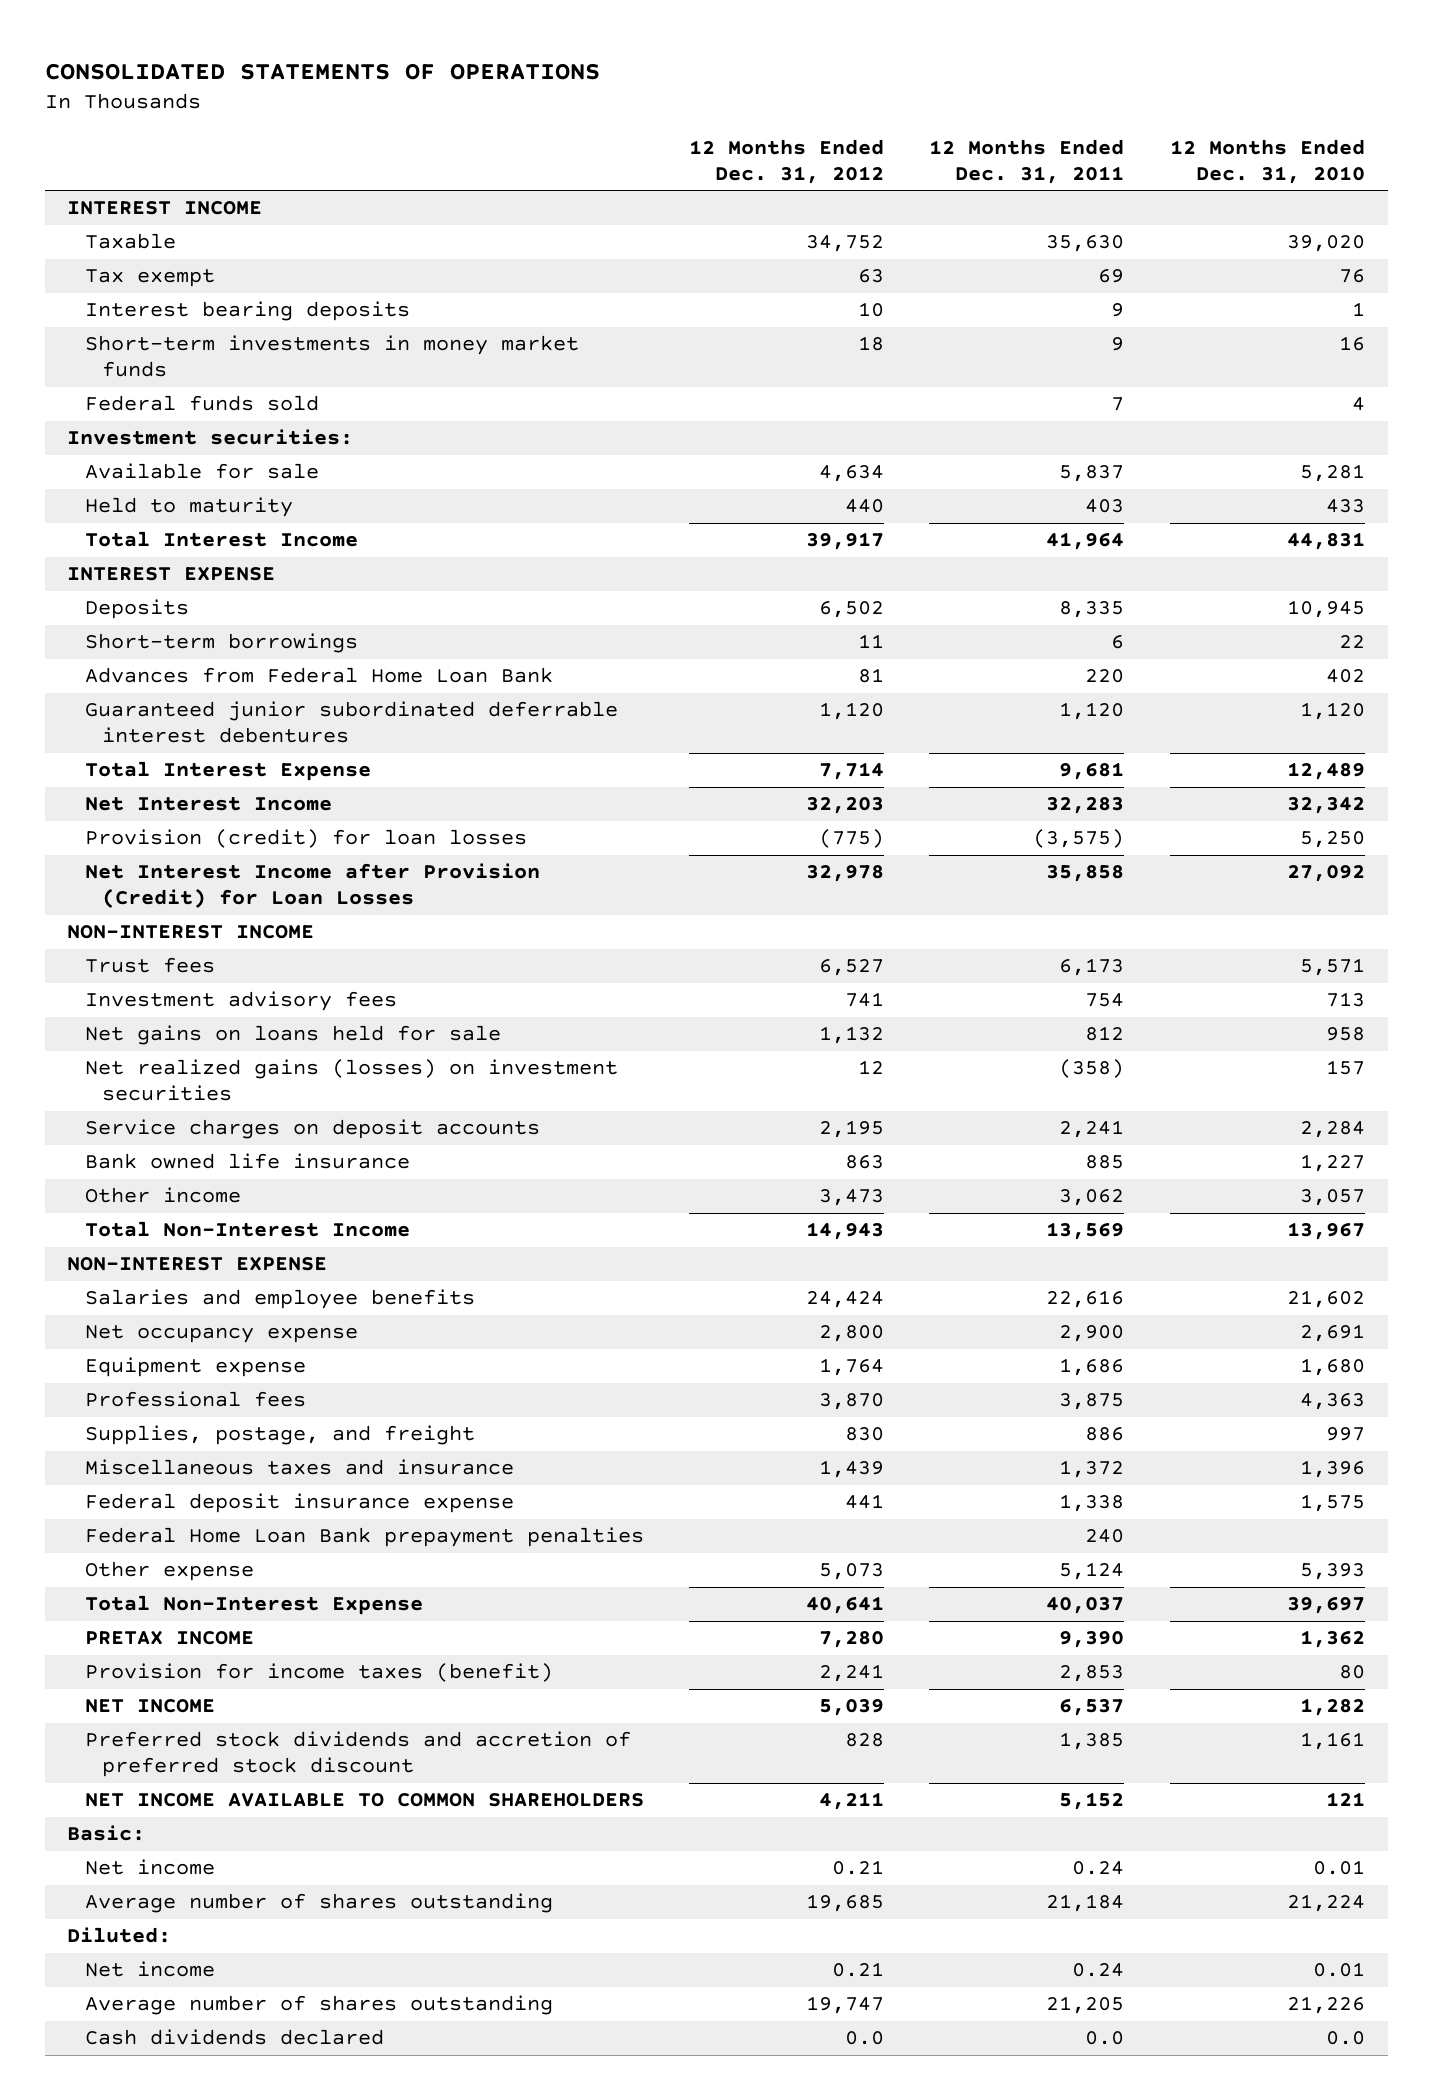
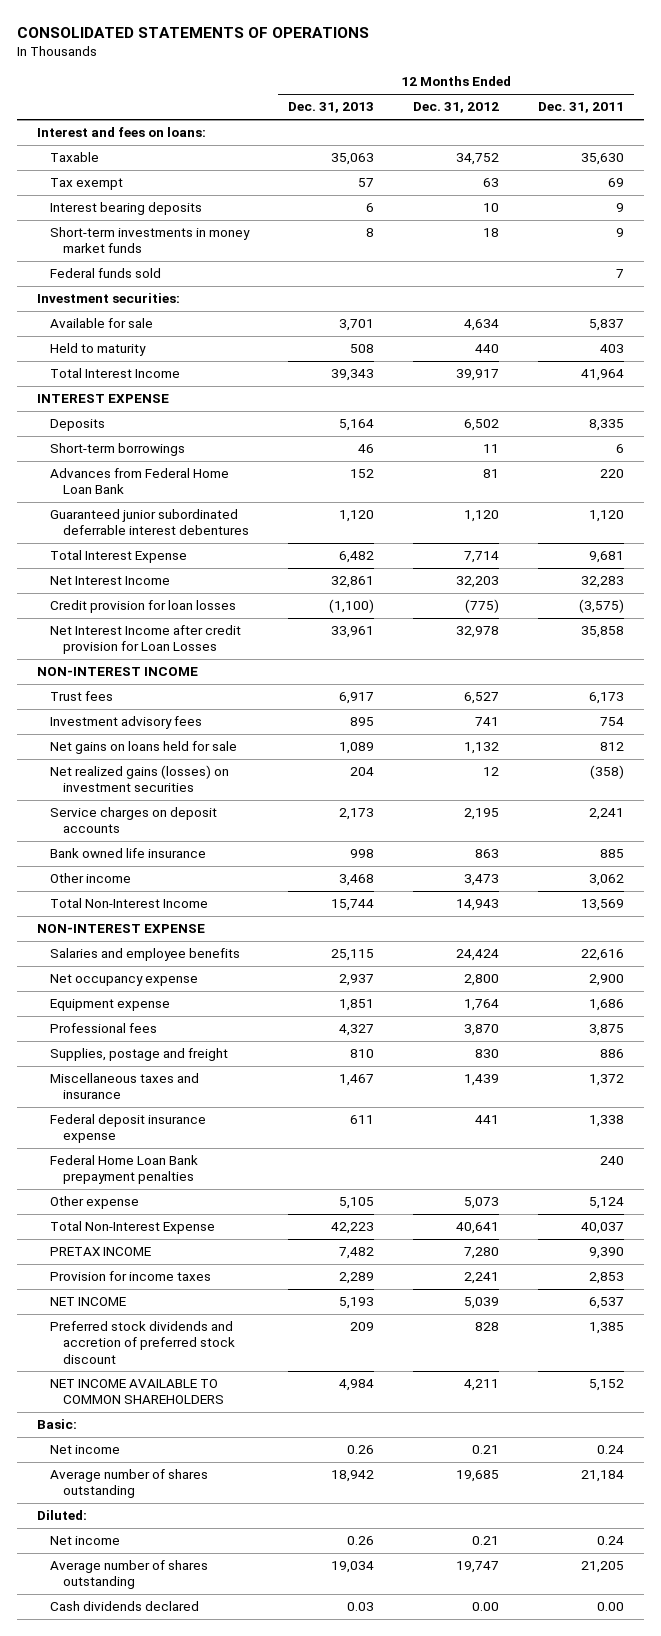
- | 12 Months Ended Dec. 31, 2012 | 12 Months Ended Dec. 31, 2011 | 12 Months Ended Dec. 31, 2010
+ | 12 Months Ended Dec. 31, 2013 | 12 Months Ended Dec. 31, 2012 | 12 Months Ended Dec. 31, 2011
- INTEREST INCOME
+ Interest and fees on loans:
- Provision (credit) for loan losses | (775) | (3,575) | 5,250
- Net Interest Income after Provision (Credit) for Loan Losses | 32,978 | 35,858 | 27,092
+ Credit provision for loan losses | (1,100) | (775) | (3,575)
+ Net Interest Income after credit provision for Loan Losses | 33,961 | 32,978 | 35,858
- Supplies, postage, and freight | 830 | 886 | 997
+ Supplies, postage and freight | 810 | 830 | 886
- Provision for income taxes (benefit) | 2,241 | 2,853 | 80
+ Provision for income taxes | 2,289 | 2,241 | 2,853
- Cash dividends declared | 0.0 | 0.0 | 0.0
+ Cash dividends declared | 0.03 | 0.00 | 0.00

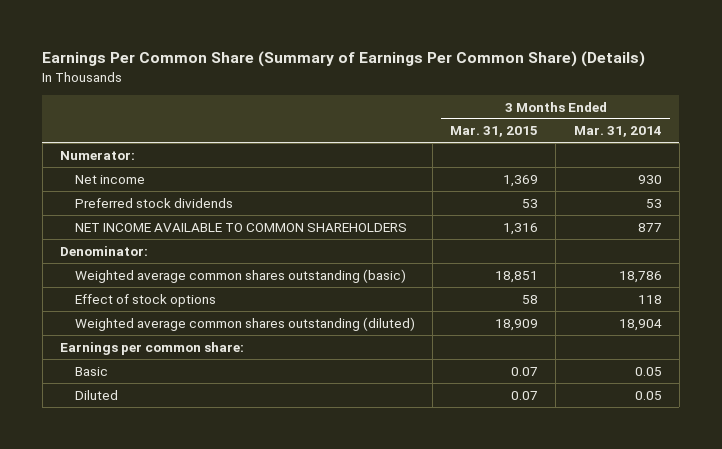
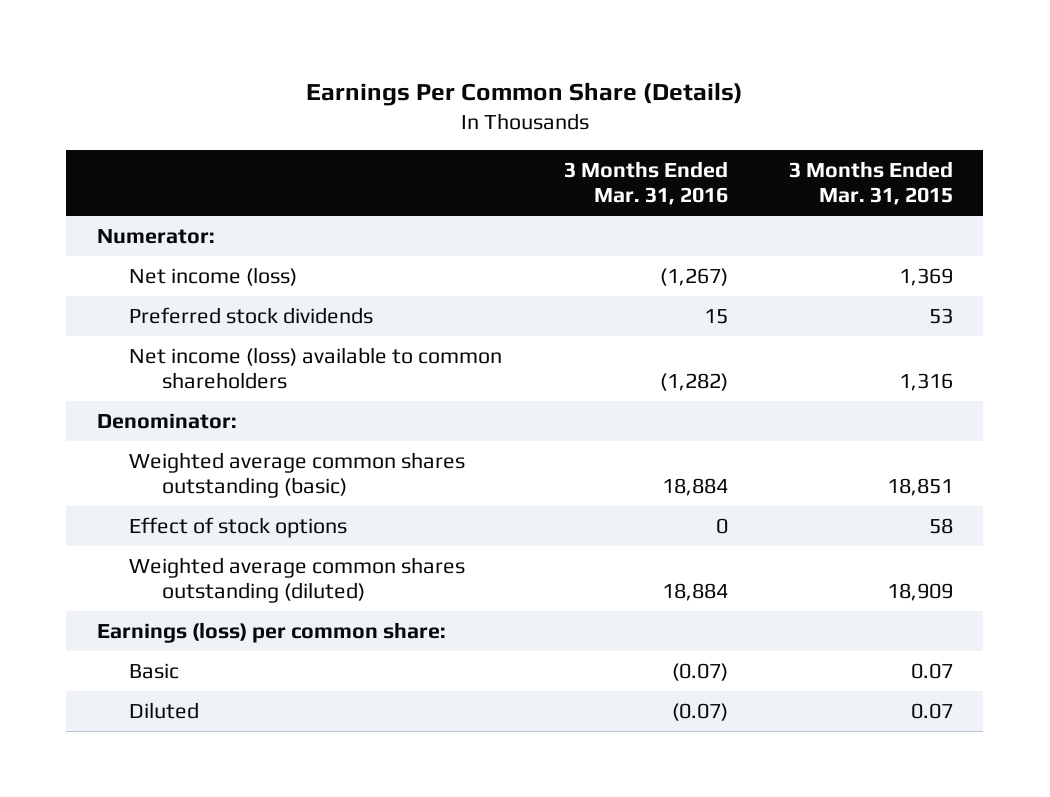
- Earnings Per Common Share (Summary of Earnings Per Common Share) (Details)
+ Earnings Per Common Share (Details)
- | 3 Months Ended Mar. 31, 2015 | 3 Months Ended Mar. 31, 2014
+ | 3 Months Ended Mar. 31, 2016 | 3 Months Ended Mar. 31, 2015
- Net income | 1,369 | 930
+ Net income (loss) | (1,267) | 1,369
- NET INCOME AVAILABLE TO COMMON SHAREHOLDERS | 1,316 | 877
+ Net income (loss) available to common shareholders | (1,282) | 1,316
- Earnings per common share:
+ Earnings (loss) per common share:

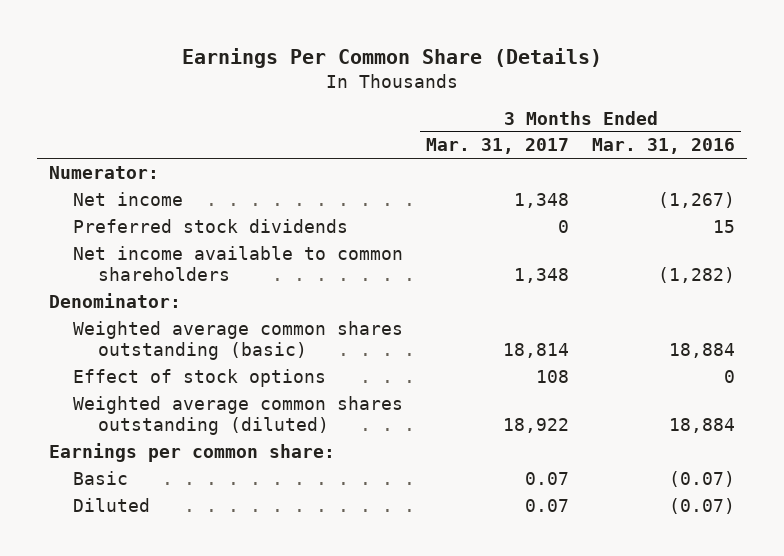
- | 3 Months Ended Mar. 31, 2016 | 3 Months Ended Mar. 31, 2015
+ | 3 Months Ended Mar. 31, 2017 | 3 Months Ended Mar. 31, 2016
- Net income (loss) | (1,267) | 1,369
+ Net income | 1,348 | (1,267)
- Net income (loss) available to common shareholders | (1,282) | 1,316
+ Net income available to common shareholders | 1,348 | (1,282)
- Earnings (loss) per common share:
+ Earnings per common share:

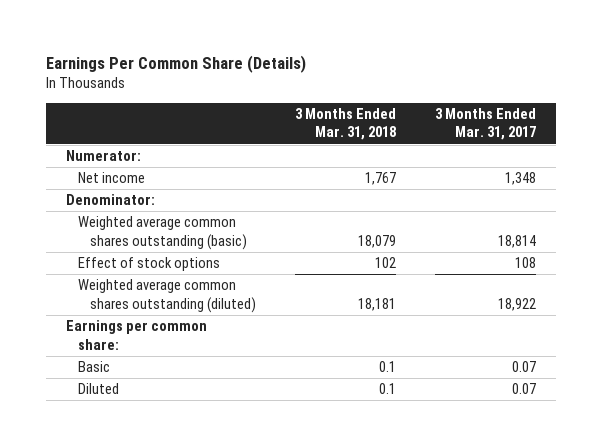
- | 3 Months Ended Mar. 31, 2017 | 3 Months Ended Mar. 31, 2016
+ | 3 Months Ended Mar. 31, 2018 | 3 Months Ended Mar. 31, 2017
- Preferred stock dividends | 0 | 15
- Net income available to common shareholders | 1,348 | (1,282)

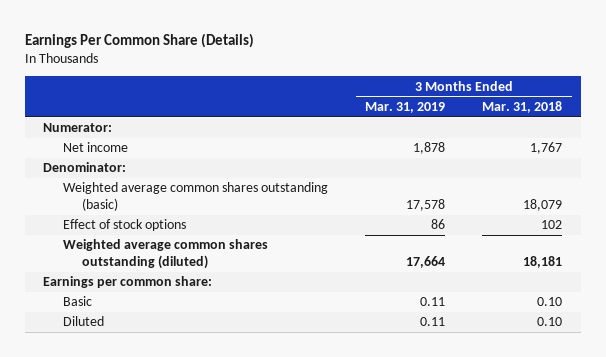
- | 3 Months Ended Mar. 31, 2018 | 3 Months Ended Mar. 31, 2017
+ | 3 Months Ended Mar. 31, 2019 | 3 Months Ended Mar. 31, 2018
- Basic | 0.1 | 0.07
- Diluted | 0.1 | 0.07
+ Basic | 0.11 | 0.10
+ Diluted | 0.11 | 0.10

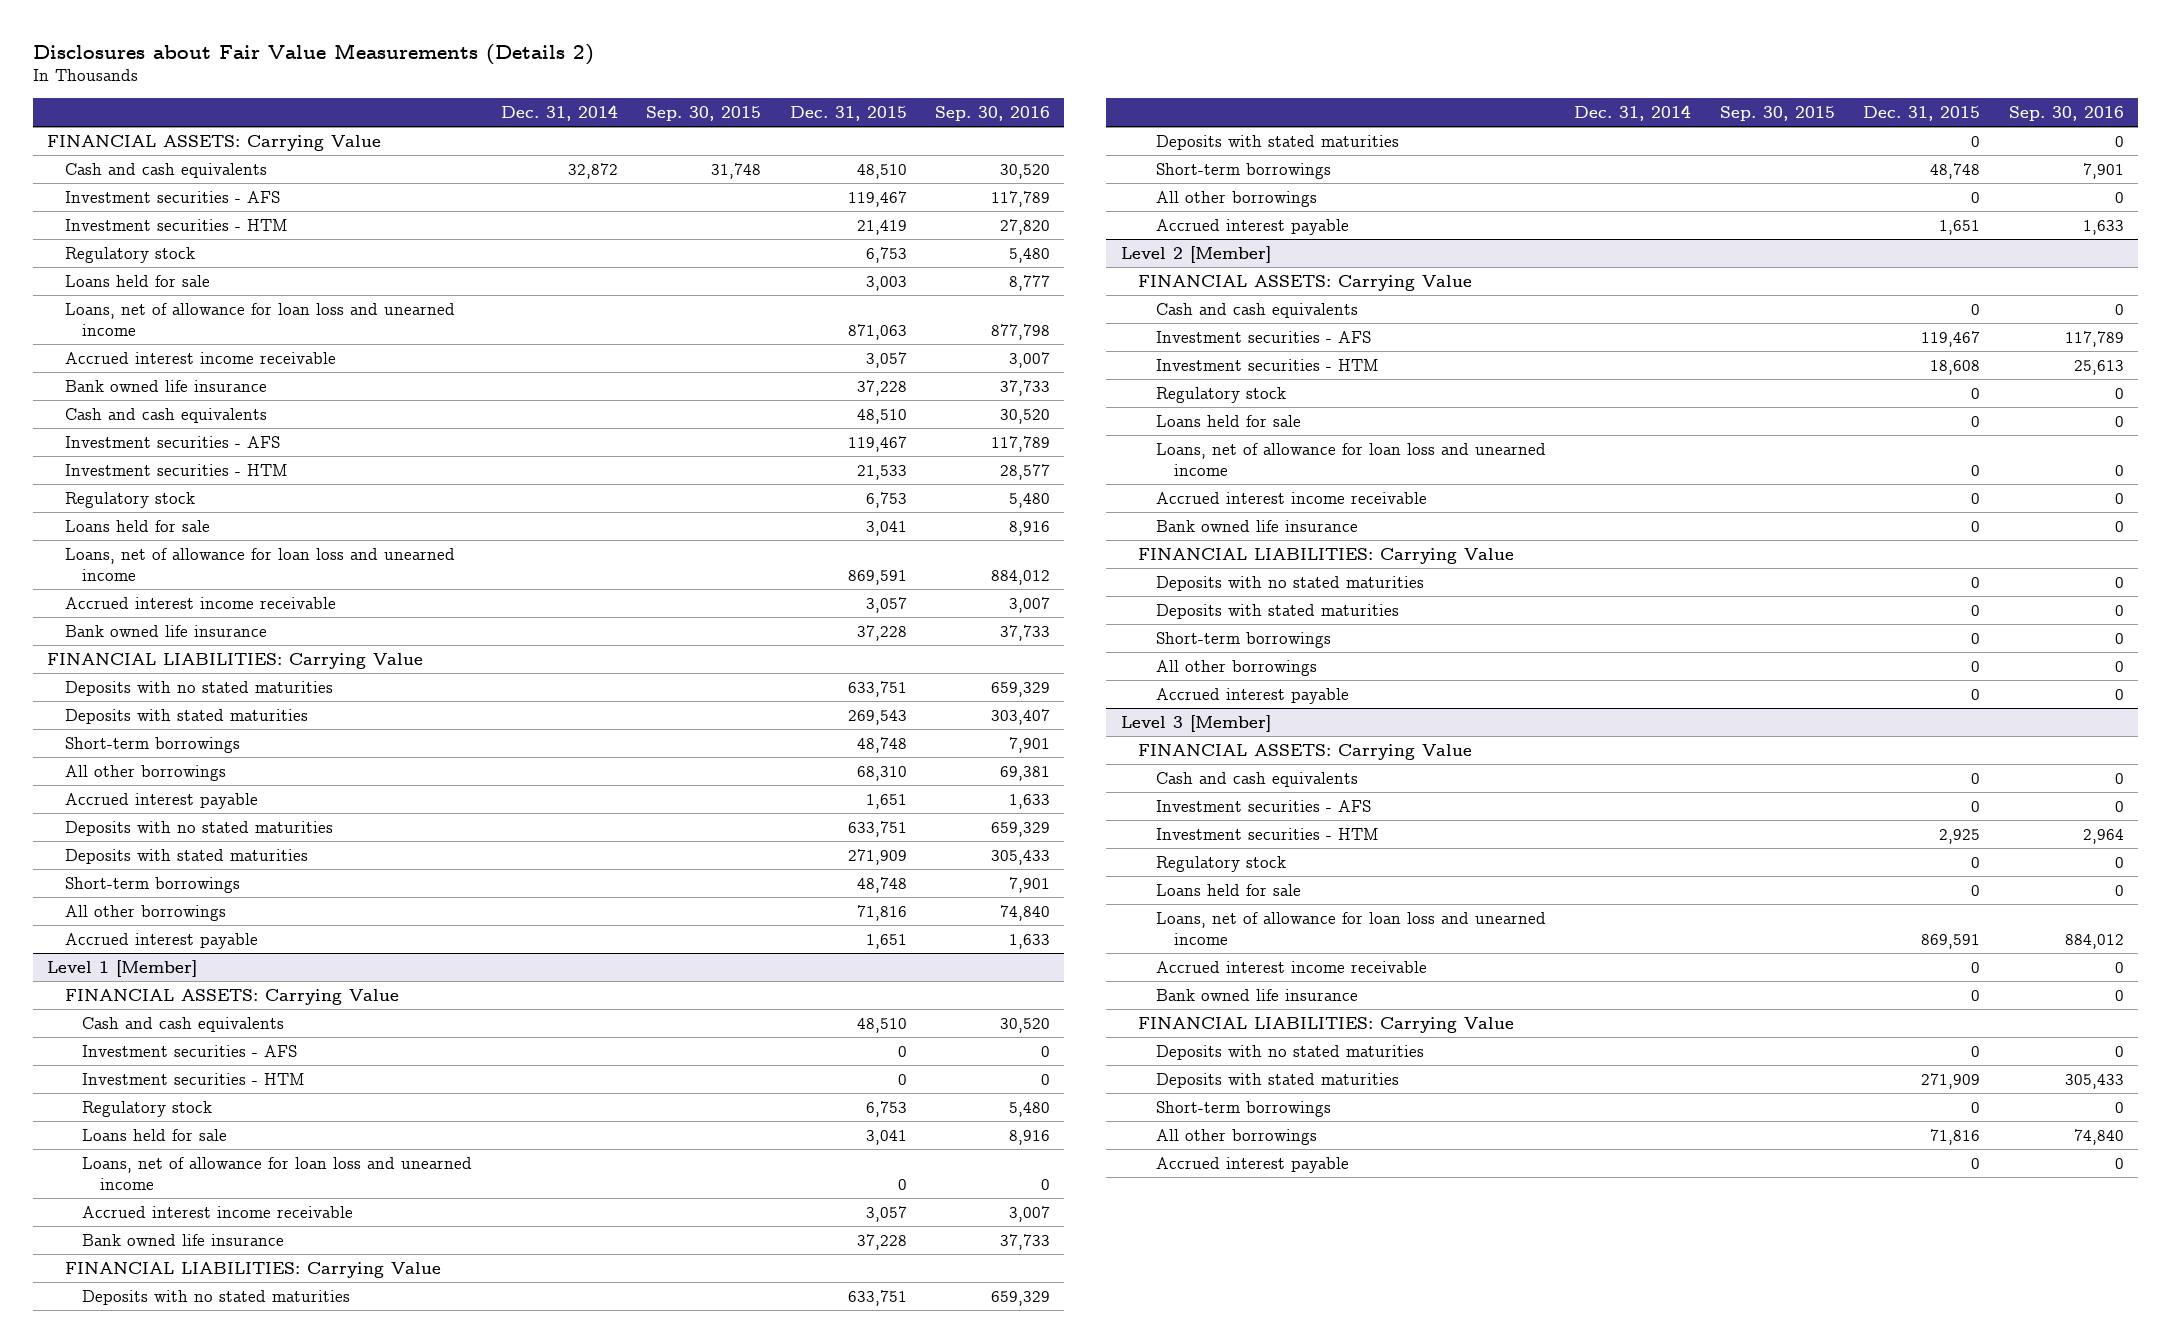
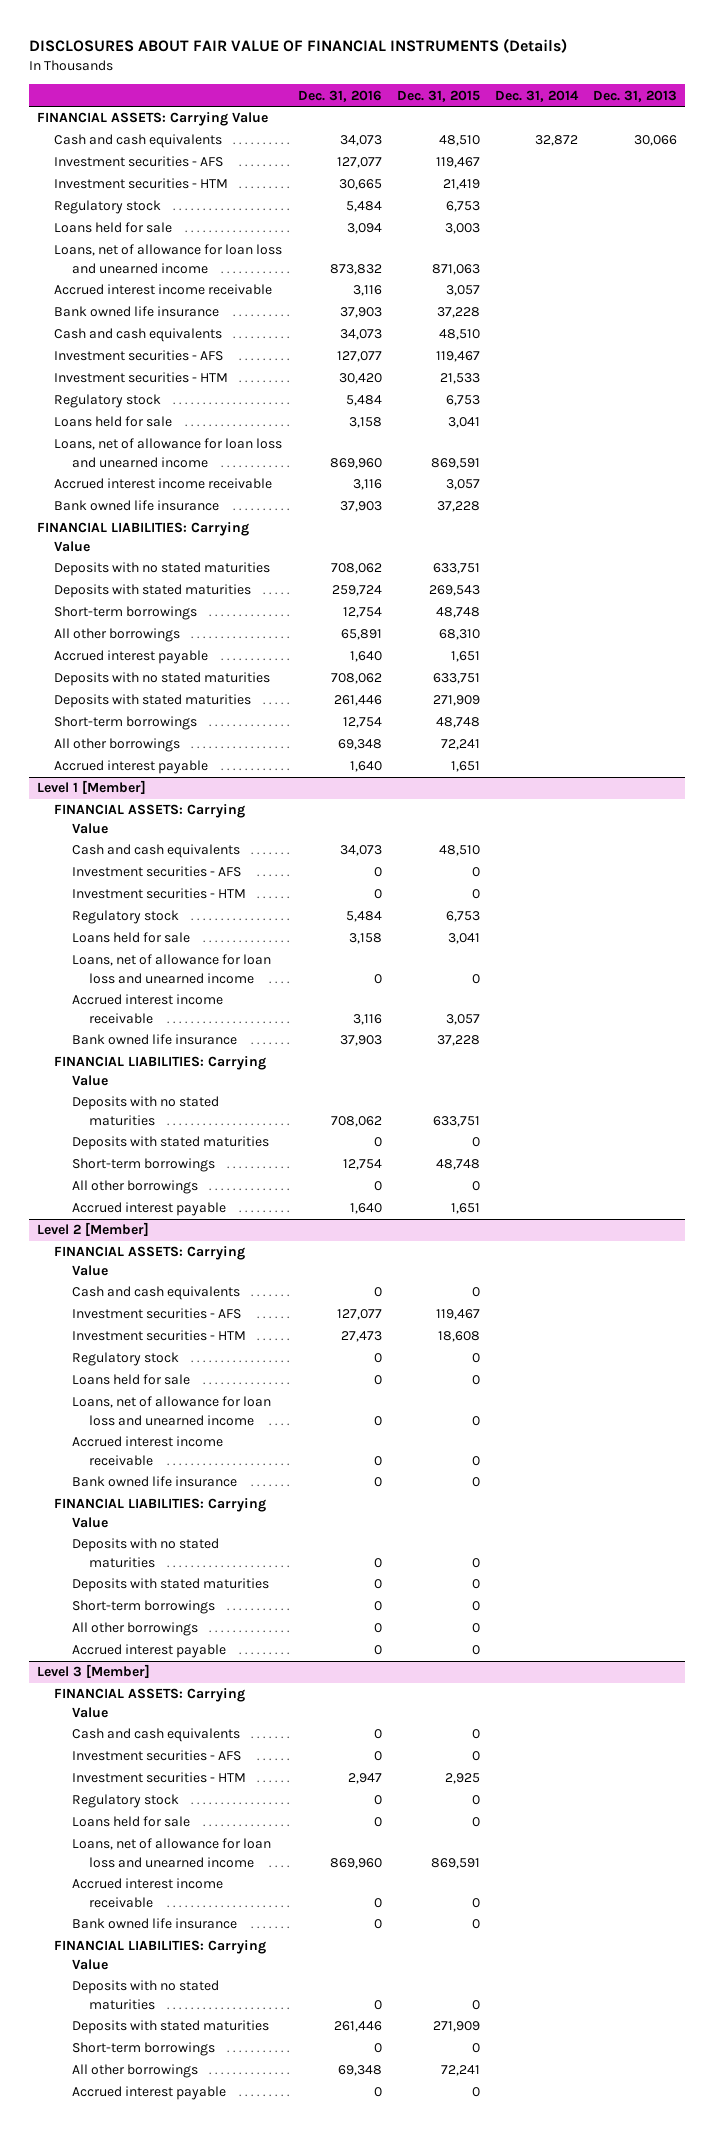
- Disclosures about Fair Value Measurements (Details 2)
+ DISCLOSURES ABOUT FAIR VALUE OF FINANCIAL INSTRUMENTS (Details)
- | Dec. 31, 2014 | Sep. 30, 2015 | Dec. 31, 2015 | Sep. 30, 2016
+ | Dec. 31, 2016 | Dec. 31, 2015 | Dec. 31, 2014 | Dec. 31, 2013
- All other borrowings | | | 71,816 | 74,840
+ All other borrowings | 69,348 | 72,241 | |
@ Level 3 [Member]
- All other borrowings | | | 71,816 | 74,840
+ All other borrowings | 69,348 | 72,241 | |

